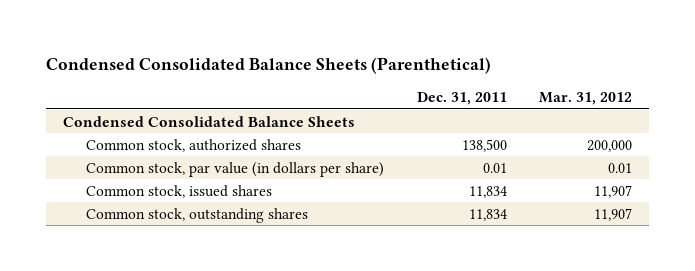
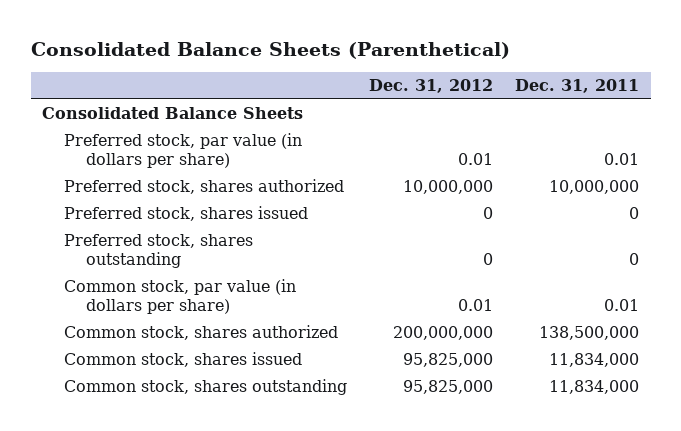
- Condensed Consolidated Balance Sheets (Parenthetical)
+ Consolidated Balance Sheets (Parenthetical)
- | Dec. 31, 2011 | Mar. 31, 2012
+ | Dec. 31, 2012 | Dec. 31, 2011
- Condensed Consolidated Balance Sheets
- Common stock, authorized shares | 138,500 | 200,000
+ Consolidated Balance Sheets
+ Preferred stock, par value (in dollars per share) | 0.01 | 0.01
+ Preferred stock, shares authorized | 10,000,000 | 10,000,000
+ Preferred stock, shares issued | 0 | 0
+ Preferred stock, shares outstanding | 0 | 0
- Common stock, issued shares | 11,834 | 11,907
- Common stock, outstanding shares | 11,834 | 11,907
+ Common stock, shares authorized | 200,000,000 | 138,500,000
+ Common stock, shares issued | 95,825,000 | 11,834,000
+ Common stock, shares outstanding | 95,825,000 | 11,834,000

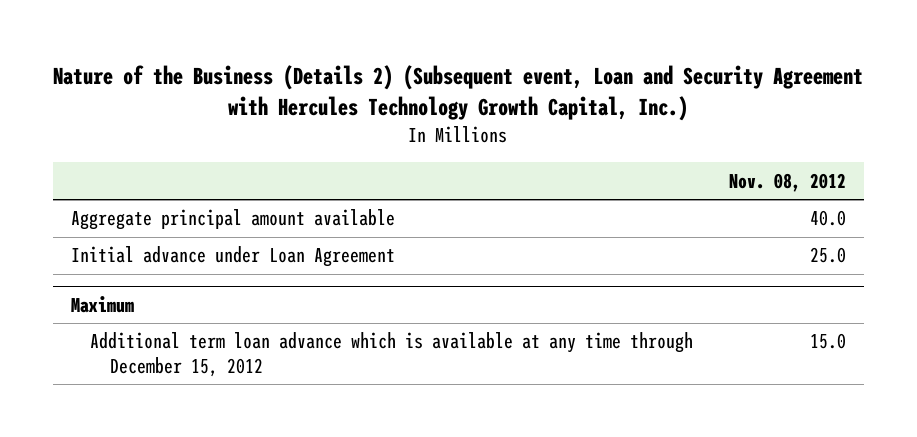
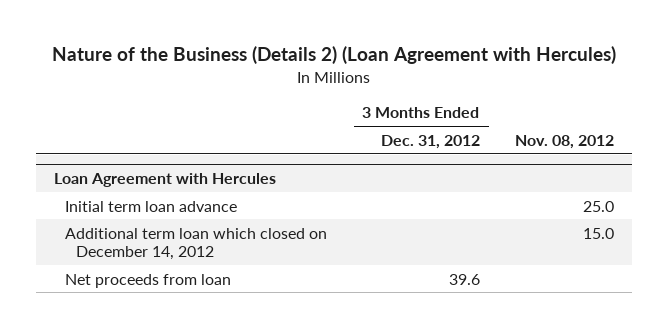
- Nature of the Business (Details 2) (Subsequent event, Loan and Security Agreement with Hercules Technology Growth Capital, Inc.)
+ Nature of the Business (Details 2) (Loan Agreement with Hercules)
- | Nov. 08, 2012
+ | 3 Months Ended Dec. 31, 2012 | Nov. 08, 2012
- Aggregate principal amount available | 40.0
- Initial advance under Loan Agreement | 25.0
- Maximum
- Additional term loan advance which is available at any time through December 15, 2012 | 15.0
+ Loan Agreement with Hercules
+ Initial term loan advance | | 25.0
+ Additional term loan which closed on December 14, 2012 | | 15.0
+ Net proceeds from loan | 39.6 |

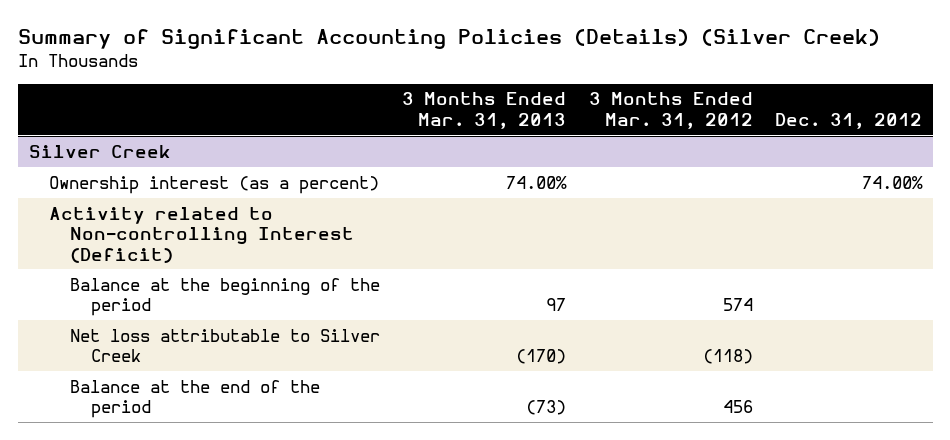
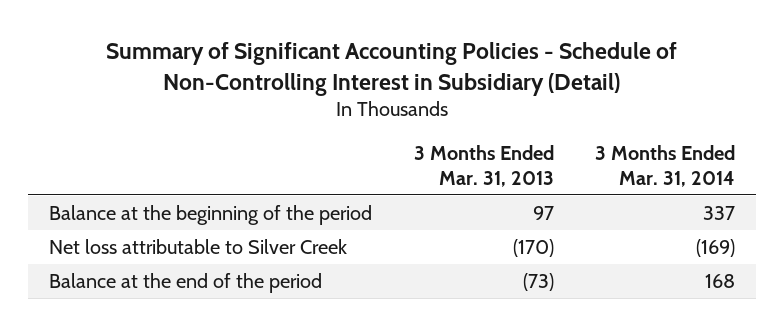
- Summary of Significant Accounting Policies (Details) (Silver Creek)
+ Summary of Significant Accounting Policies - Schedule of Non-Controlling Interest in Subsidiary (Detail)
- | 3 Months Ended Mar. 31, 2013 | 3 Months Ended Mar. 31, 2012 | Dec. 31, 2012
+ | 3 Months Ended Mar. 31, 2013 | 3 Months Ended Mar. 31, 2014
- Silver Creek
- Ownership interest (as a percent) | 74.00% | | 74.00%
- Activity related to Non-controlling Interest (Deficit)

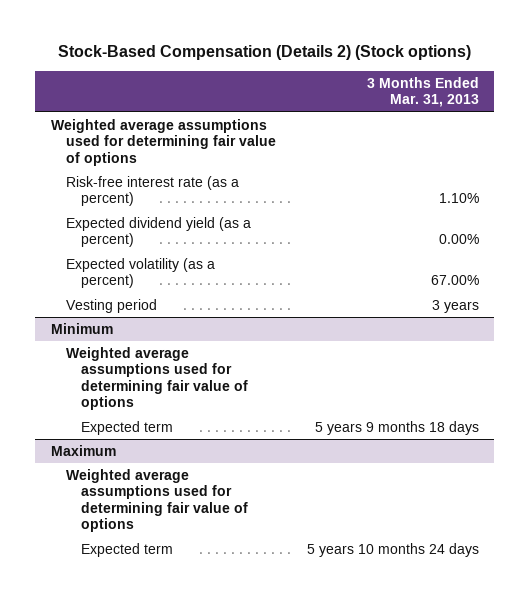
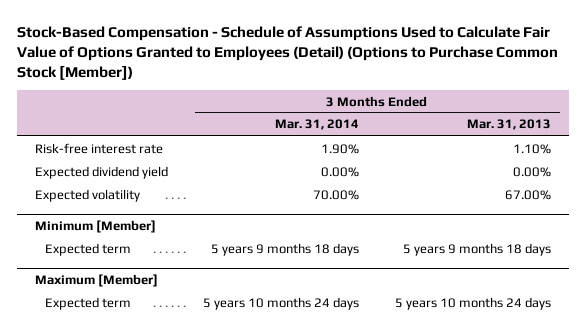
- Stock-Based Compensation (Details 2) (Stock options)
+ Stock-Based Compensation - Schedule of Assumptions Used to Calculate Fair Value of Options Granted to Employees (Detail) (Options to Purchase Common Stock [Member])
- | 3 Months Ended Mar. 31, 2013
+ | 3 Months Ended Mar. 31, 2014 | 3 Months Ended Mar. 31, 2013
- Weighted average assumptions used for determining fair value of options
- Risk-free interest rate (as a percent) | 1.10%
- Expected dividend yield (as a percent) | 0.00%
- Expected volatility (as a percent) | 67.00%
- Vesting period | 3 years
- Minimum
- Weighted average assumptions used for determining fair value of options
+ Risk-free interest rate | 1.90% | 1.10%
+ Expected dividend yield | 0.00% | 0.00%
+ Expected volatility | 70.00% | 67.00%
+ Minimum [Member]
- Maximum
- Weighted average assumptions used for determining fair value of options
+ Maximum [Member]

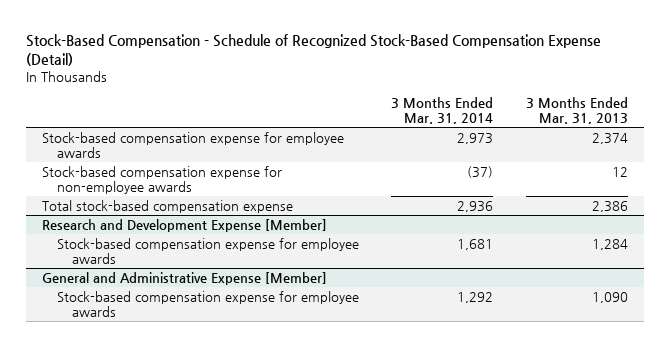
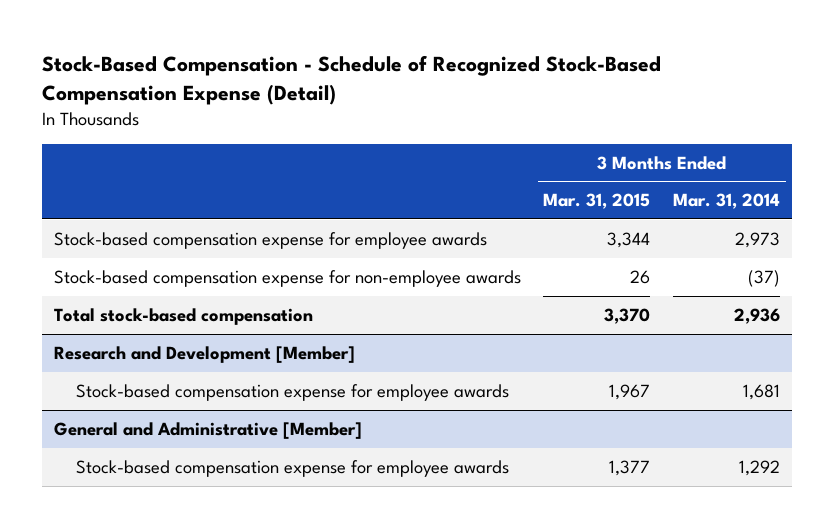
- | 3 Months Ended Mar. 31, 2014 | 3 Months Ended Mar. 31, 2013
+ | 3 Months Ended Mar. 31, 2015 | 3 Months Ended Mar. 31, 2014
- Total stock-based compensation expense | 2,936 | 2,386
- Research and Development Expense [Member]
+ Total stock-based compensation | 3,370 | 2,936
+ Research and Development [Member]
- General and Administrative Expense [Member]
+ General and Administrative [Member]

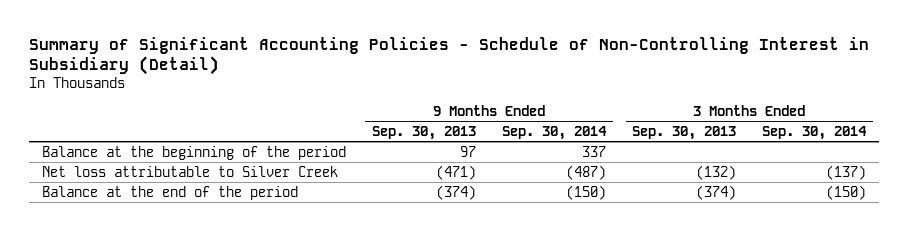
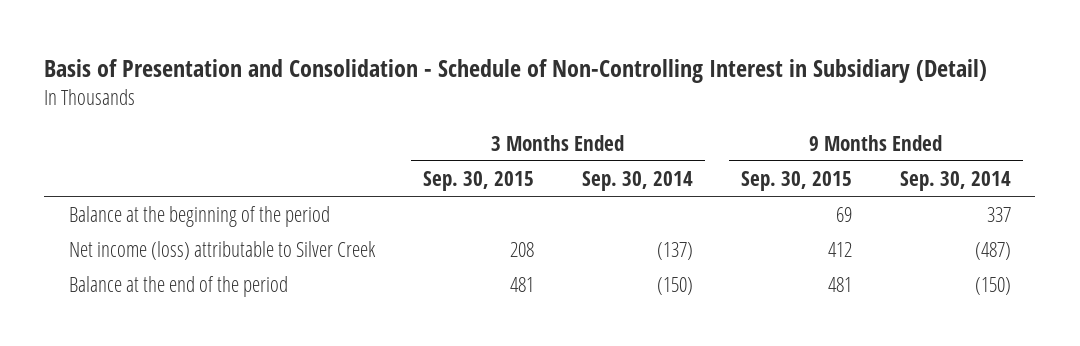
- Summary of Significant Accounting Policies - Schedule of Non-Controlling Interest in Subsidiary (Detail)
+ Basis of Presentation and Consolidation - Schedule of Non-Controlling Interest in Subsidiary (Detail)
- | 9 Months Ended Sep. 30, 2013 | 9 Months Ended Sep. 30, 2014 | 3 Months Ended Sep. 30, 2013 | 3 Months Ended Sep. 30, 2014
+ | 3 Months Ended Sep. 30, 2015 | 3 Months Ended Sep. 30, 2014 | 9 Months Ended Sep. 30, 2015 | 9 Months Ended Sep. 30, 2014
- Net loss attributable to Silver Creek | (471) | (487) | (132) | (137)
+ Net income (loss) attributable to Silver Creek | 208 | (137) | 412 | (487)

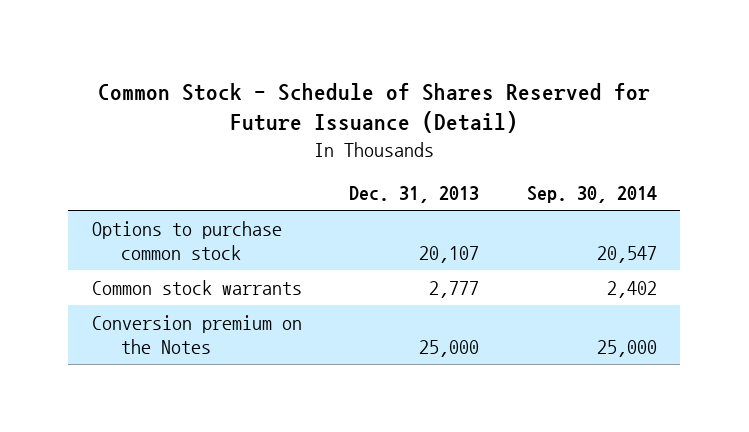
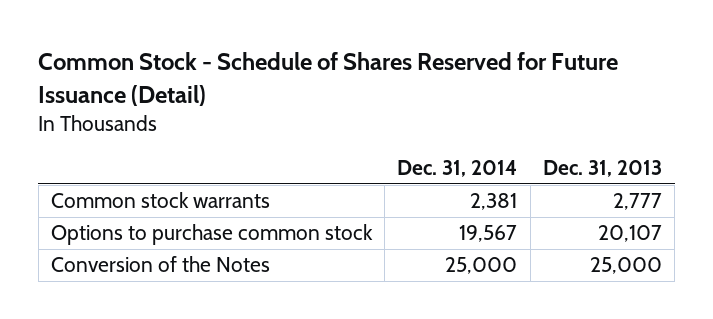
- | Dec. 31, 2013 | Sep. 30, 2014
+ | Dec. 31, 2014 | Dec. 31, 2013
- Conversion premium on the Notes | 25,000 | 25,000
moved down: Options to purchase common stock | 19,567 | 20,107
+ Conversion of the Notes | 25,000 | 25,000

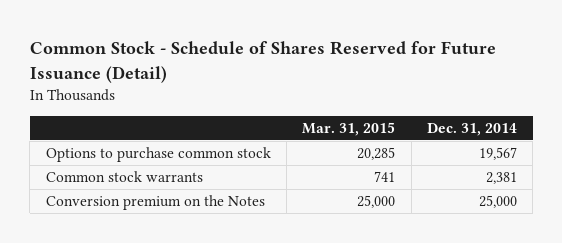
- | Dec. 31, 2014 | Dec. 31, 2013
+ | Mar. 31, 2015 | Dec. 31, 2014
- Conversion of the Notes | 25,000 | 25,000
moved down: Common stock warrants | 741 | 2,381
+ Conversion premium on the Notes | 25,000 | 25,000

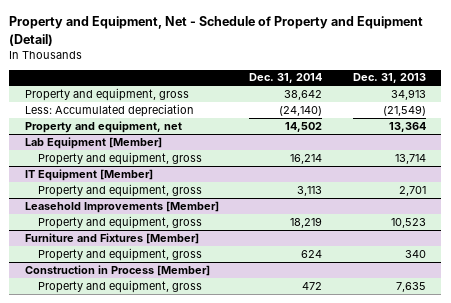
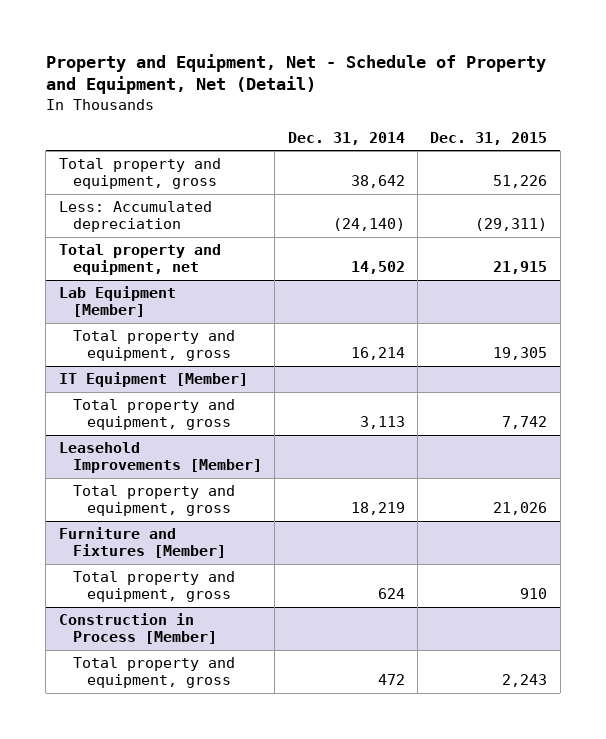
- Property and Equipment, Net - Schedule of Property and Equipment (Detail)
+ Property and Equipment, Net - Schedule of Property and Equipment, Net (Detail)
- | Dec. 31, 2014 | Dec. 31, 2013
+ | Dec. 31, 2014 | Dec. 31, 2015
- Property and equipment, gross | 38,642 | 34,913
+ Total property and equipment, gross | 38,642 | 51,226
- Property and equipment, net | 14,502 | 13,364
+ Total property and equipment, net | 14,502 | 21,915
@ Lab Equipment [Member]
- Property and equipment, gross | 16,214 | 13,714
+ Total property and equipment, gross | 16,214 | 19,305
@ IT Equipment [Member]
- Property and equipment, gross | 3,113 | 2,701
+ Total property and equipment, gross | 3,113 | 7,742
@ Leasehold Improvements [Member]
- Property and equipment, gross | 18,219 | 10,523
+ Total property and equipment, gross | 18,219 | 21,026
@ Furniture and Fixtures [Member]
- Property and equipment, gross | 624 | 340
+ Total property and equipment, gross | 624 | 910
@ Construction in Process [Member]
- Property and equipment, gross | 472 | 7,635
+ Total property and equipment, gross | 472 | 2,243

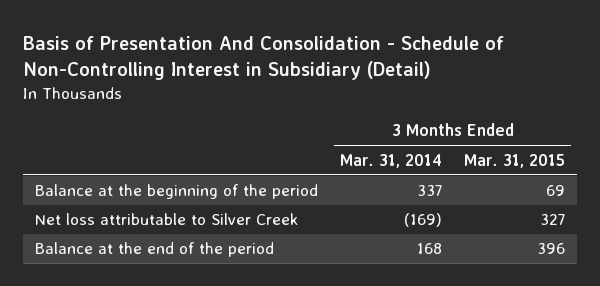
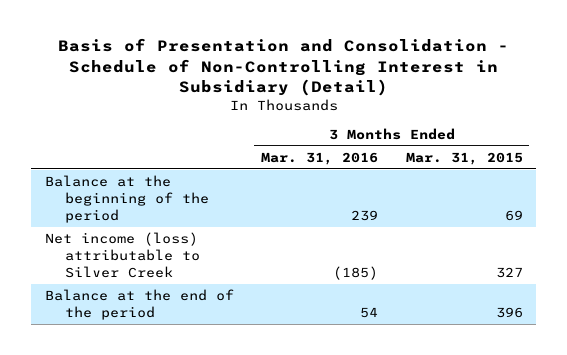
- Basis of Presentation And Consolidation - Schedule of Non-Controlling Interest in Subsidiary (Detail)
+ Basis of Presentation and Consolidation - Schedule of Non-Controlling Interest in Subsidiary (Detail)
- | 3 Months Ended Mar. 31, 2014 | 3 Months Ended Mar. 31, 2015
+ | 3 Months Ended Mar. 31, 2016 | 3 Months Ended Mar. 31, 2015
- Net loss attributable to Silver Creek | (169) | 327
+ Net income (loss) attributable to Silver Creek | (185) | 327

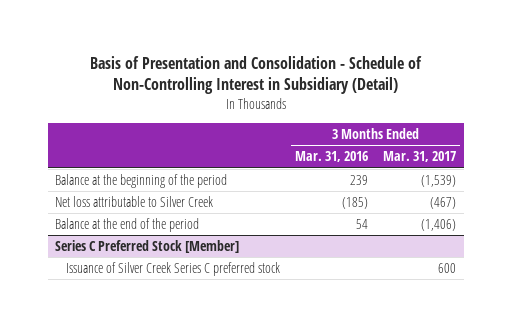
- | 3 Months Ended Mar. 31, 2016 | 3 Months Ended Mar. 31, 2015
+ | 3 Months Ended Mar. 31, 2016 | 3 Months Ended Mar. 31, 2017
- Net income (loss) attributable to Silver Creek | (185) | 327
+ Net loss attributable to Silver Creek | (185) | (467)
+ Series C Preferred Stock [Member]
+ Issuance of Silver Creek Series C preferred stock | | 600

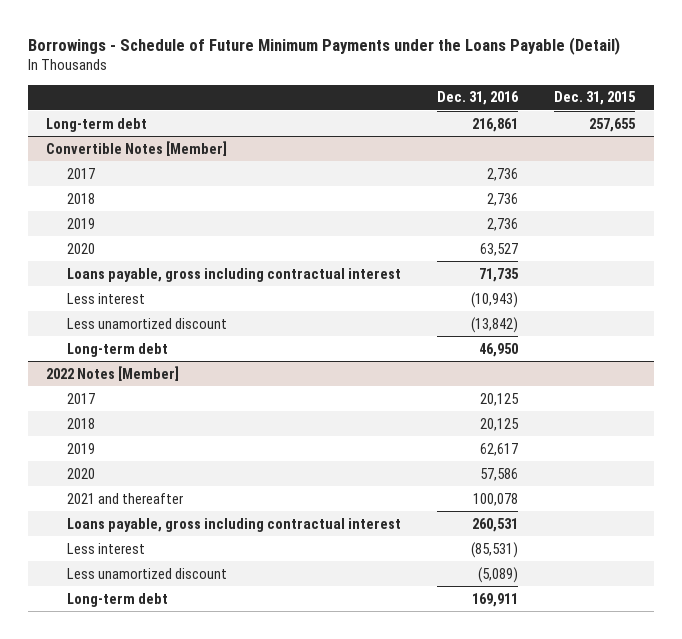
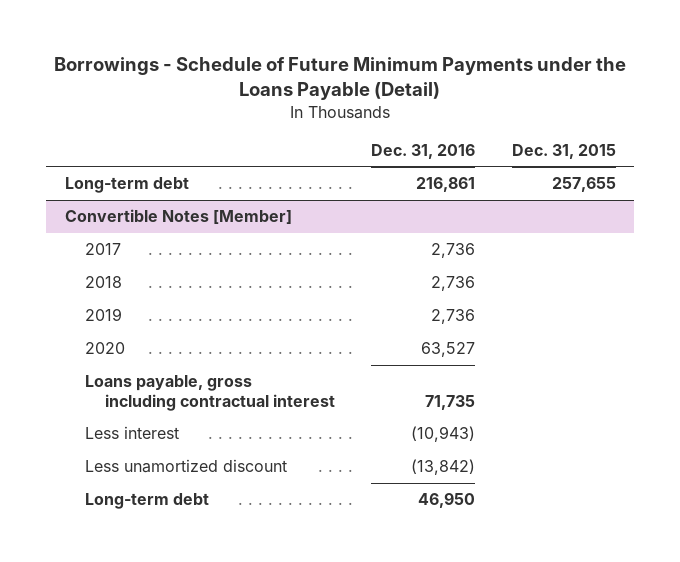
- 2022 Notes [Member]
- 2017 | 20,125 |
- 2018 | 20,125 |
- 2019 | 62,617 |
- 2020 | 57,586 |
- 2021 and thereafter | 100,078 |
- Loans payable, gross including contractual interest | 260,531 |
- Less interest | (85,531) |
- Less unamortized discount | (5,089) |
- Long-term debt | 169,911 |

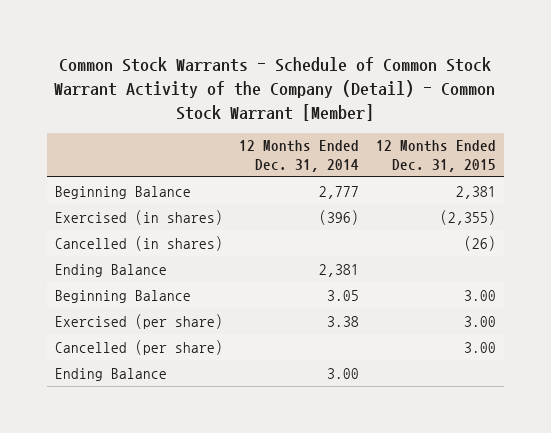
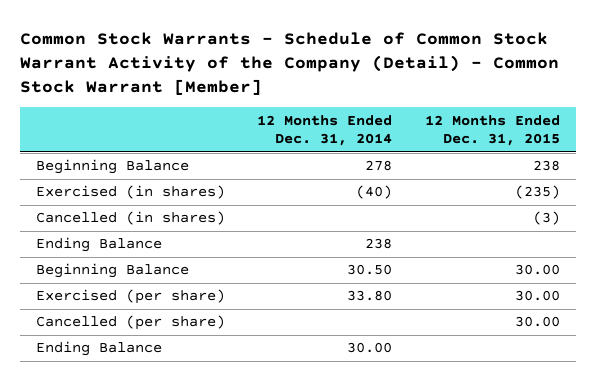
- Beginning Balance | 2,777 | 2,381
- Exercised (in shares) | (396) | (2,355)
- Cancelled (in shares) | | (26)
- Ending Balance | 2,381 |
- Beginning Balance | 3.05 | 3.00
- Exercised (per share) | 3.38 | 3.00
- Cancelled (per share) | | 3.00
- Ending Balance | 3.00 |
+ Beginning Balance | 278 | 238
+ Exercised (in shares) | (40) | (235)
+ Cancelled (in shares) | | (3)
+ Ending Balance | 238 |
+ Beginning Balance | 30.50 | 30.00
+ Exercised (per share) | 33.80 | 30.00
+ Cancelled (per share) | | 30.00
+ Ending Balance | 30.00 |

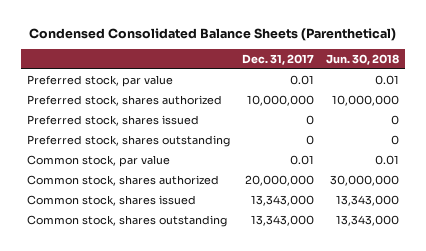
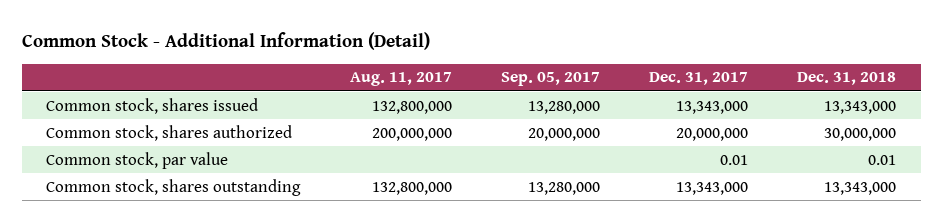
- Condensed Consolidated Balance Sheets (Parenthetical)
+ Common Stock - Additional Information (Detail)
- | Dec. 31, 2017 | Jun. 30, 2018
+ | Aug. 11, 2017 | Sep. 05, 2017 | Dec. 31, 2017 | Dec. 31, 2018
- Preferred stock, par value | 0.01 | 0.01
- Preferred stock, shares authorized | 10,000,000 | 10,000,000
- Preferred stock, shares issued | 0 | 0
- Preferred stock, shares outstanding | 0 | 0
moved down: Common stock, shares authorized | 200,000,000 | 20,000,000 | 20,000,000 | 30,000,000
moved down: Common stock, par value | | | 0.01 | 0.01

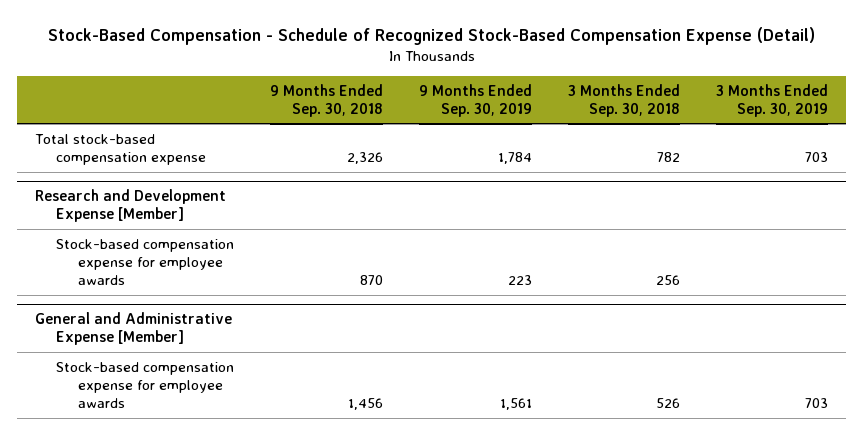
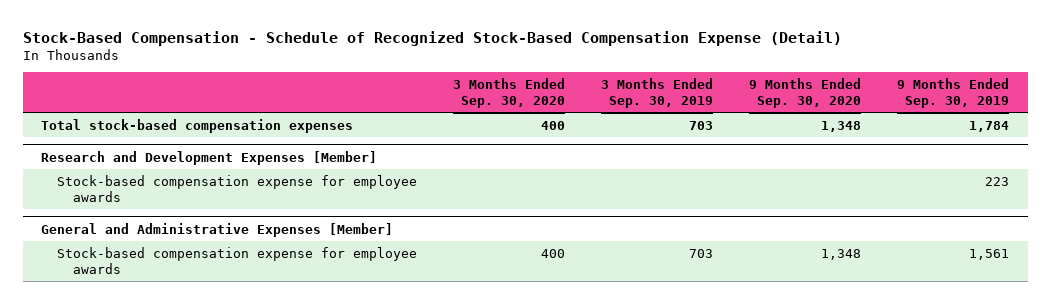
- | 9 Months Ended Sep. 30, 2018 | 9 Months Ended Sep. 30, 2019 | 3 Months Ended Sep. 30, 2018 | 3 Months Ended Sep. 30, 2019
+ | 3 Months Ended Sep. 30, 2020 | 3 Months Ended Sep. 30, 2019 | 9 Months Ended Sep. 30, 2020 | 9 Months Ended Sep. 30, 2019
- Total stock-based compensation expense | 2,326 | 1,784 | 782 | 703
- Research and Development Expense [Member]
+ Total stock-based compensation expenses | 400 | 703 | 1,348 | 1,784
+ Research and Development Expenses [Member]
- General and Administrative Expense [Member]
+ General and Administrative Expenses [Member]

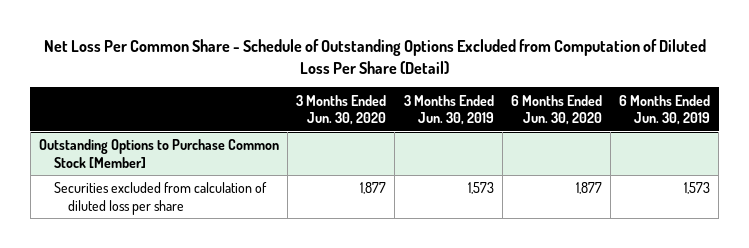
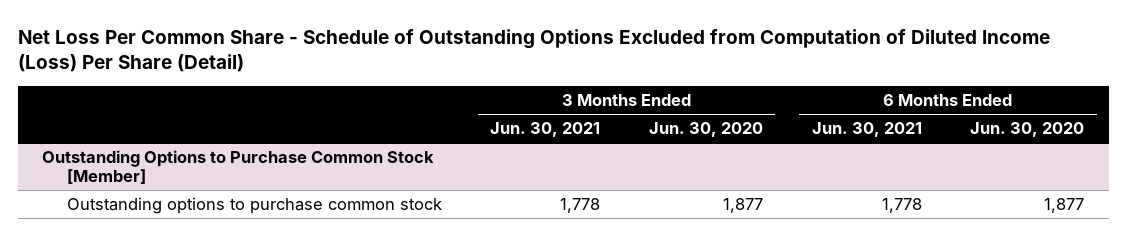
- Net Loss Per Common Share - Schedule of Outstanding Options Excluded from Computation of Diluted Loss Per Share (Detail)
+ Net Loss Per Common Share - Schedule of Outstanding Options Excluded from Computation of Diluted Income (Loss) Per Share (Detail)
- | 3 Months Ended Jun. 30, 2020 | 3 Months Ended Jun. 30, 2019 | 6 Months Ended Jun. 30, 2020 | 6 Months Ended Jun. 30, 2019
+ | 3 Months Ended Jun. 30, 2021 | 3 Months Ended Jun. 30, 2020 | 6 Months Ended Jun. 30, 2021 | 6 Months Ended Jun. 30, 2020
@ Outstanding Options to Purchase Common Stock [Member]
- Securities excluded from calculation of diluted loss per share | 1,877 | 1,573 | 1,877 | 1,573
+ Outstanding options to purchase common stock | 1,778 | 1,877 | 1,778 | 1,877

